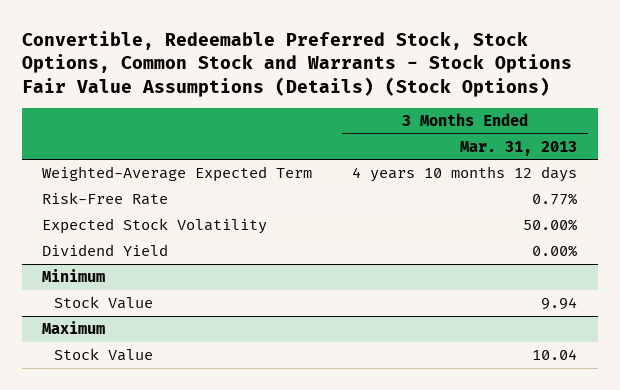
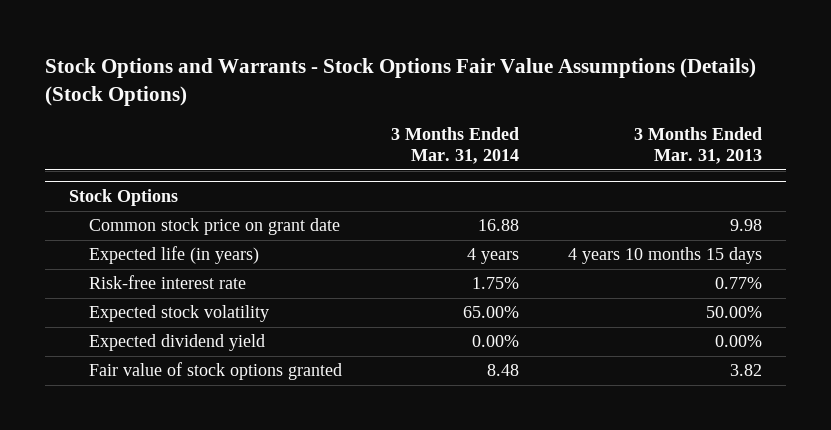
- Convertible, Redeemable Preferred Stock, Stock Options, Common Stock and Warrants - Stock Options Fair Value Assumptions (Details) (Stock Options)
+ Stock Options and Warrants - Stock Options Fair Value Assumptions (Details) (Stock Options)
- | 3 Months Ended Mar. 31, 2013
+ | 3 Months Ended Mar. 31, 2014 | 3 Months Ended Mar. 31, 2013
- Weighted-Average Expected Term | 4 years 10 months 12 days
- Risk-Free Rate | 0.77%
- Expected Stock Volatility | 50.00%
- Dividend Yield | 0.00%
- Minimum
- Stock Value | 9.94
- Maximum
- Stock Value | 10.04
+ Stock Options
+ Common stock price on grant date | 16.88 | 9.98
+ Expected life (in years) | 4 years | 4 years 10 months 15 days
+ Risk-free interest rate | 1.75% | 0.77%
+ Expected stock volatility | 65.00% | 50.00%
+ Expected dividend yield | 0.00% | 0.00%
+ Fair value of stock options granted | 8.48 | 3.82

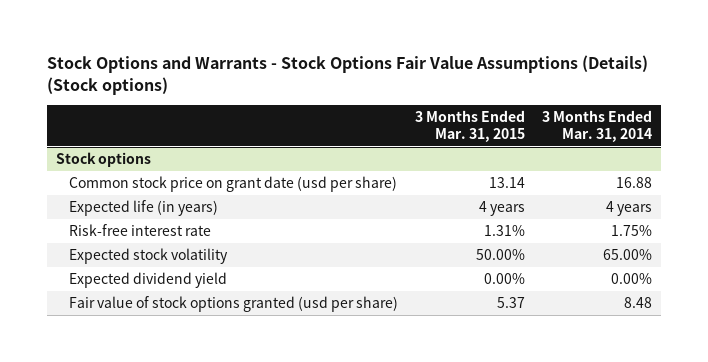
- Stock Options and Warrants - Stock Options Fair Value Assumptions (Details) (Stock Options)
+ Stock Options and Warrants - Stock Options Fair Value Assumptions (Details) (Stock options)
- | 3 Months Ended Mar. 31, 2014 | 3 Months Ended Mar. 31, 2013
+ | 3 Months Ended Mar. 31, 2015 | 3 Months Ended Mar. 31, 2014
- Stock Options
- Common stock price on grant date | 16.88 | 9.98
+ Stock options
+ Common stock price on grant date (usd per share) | 13.14 | 16.88
- Fair value of stock options granted | 8.48 | 3.82
+ Fair value of stock options granted (usd per share) | 5.37 | 8.48

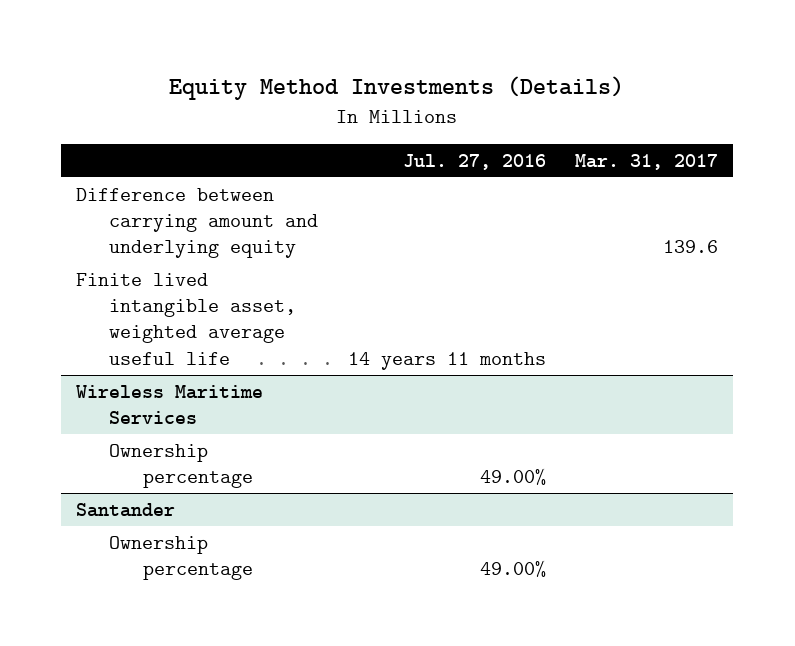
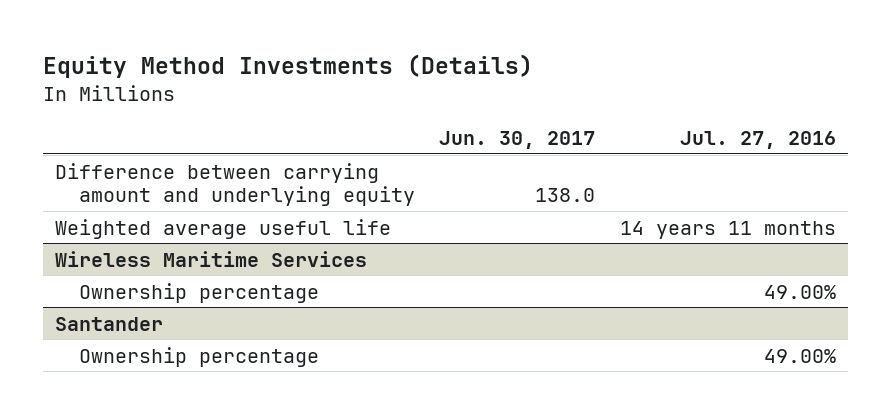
- | Jul. 27, 2016 | Mar. 31, 2017
+ | Jun. 30, 2017 | Jul. 27, 2016
- Finite lived intangible asset, weighted average useful life | 14 years 11 months |
+ Weighted average useful life | | 14 years 11 months

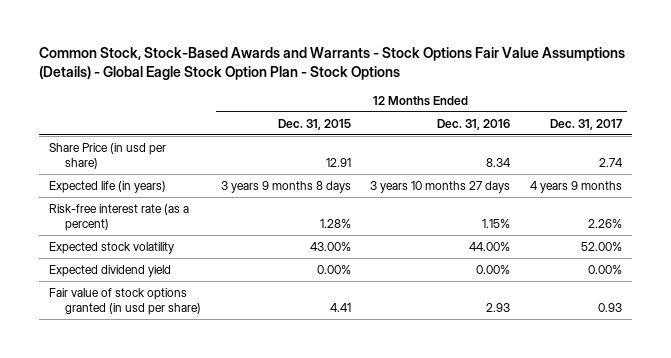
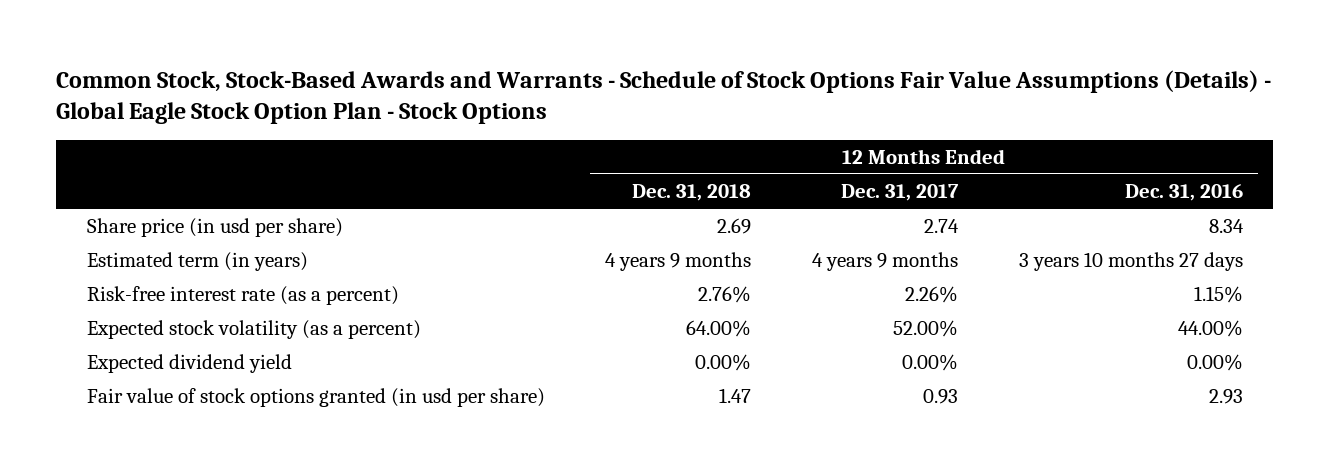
- Common Stock, Stock-Based Awards and Warrants - Stock Options Fair Value Assumptions (Details) - Global Eagle Stock Option Plan - Stock Options
+ Common Stock, Stock-Based Awards and Warrants - Schedule of Stock Options Fair Value Assumptions (Details) - Global Eagle Stock Option Plan - Stock Options
- | 12 Months Ended Dec. 31, 2015 | 12 Months Ended Dec. 31, 2016 | 12 Months Ended Dec. 31, 2017
+ | 12 Months Ended Dec. 31, 2018 | 12 Months Ended Dec. 31, 2017 | 12 Months Ended Dec. 31, 2016
- Share Price (in usd per share) | 12.91 | 8.34 | 2.74
- Expected life (in years) | 3 years 9 months 8 days | 3 years 10 months 27 days | 4 years 9 months
+ Share price (in usd per share) | 2.69 | 2.74 | 8.34
+ Estimated term (in years) | 4 years 9 months | 4 years 9 months | 3 years 10 months 27 days
- Expected stock volatility | 43.00% | 44.00% | 52.00%
+ Expected stock volatility (as a percent) | 64.00% | 52.00% | 44.00%

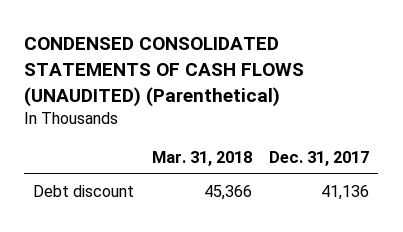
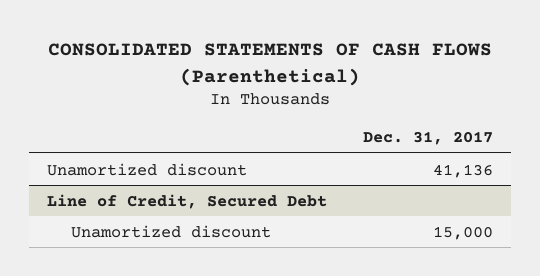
- CONDENSED CONSOLIDATED STATEMENTS OF CASH FLOWS (UNAUDITED) (Parenthetical)
+ CONSOLIDATED STATEMENTS OF CASH FLOWS (Parenthetical)
- | Mar. 31, 2018 | Dec. 31, 2017
+ | Dec. 31, 2017
- Debt discount | 45,366 | 41,136
+ Unamortized discount | 41,136
+ Line of Credit, Secured Debt
+ Unamortized discount | 15,000

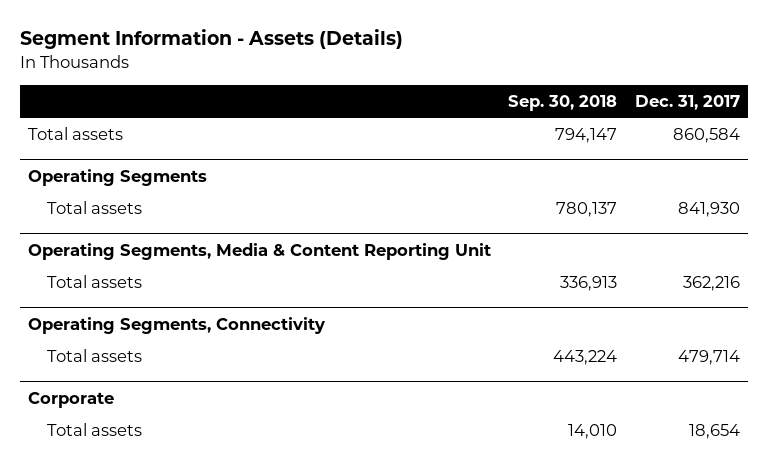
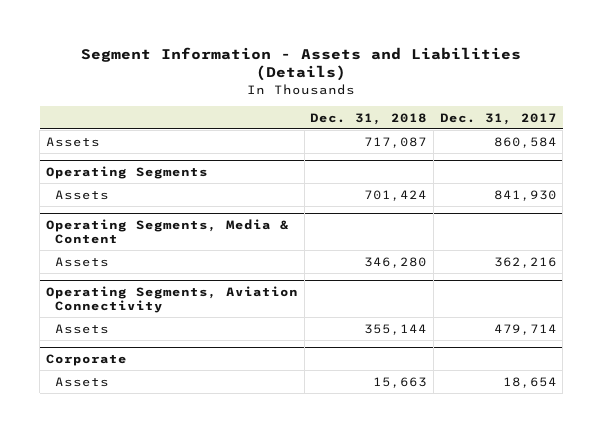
- Segment Information - Assets (Details)
+ Segment Information - Assets and Liabilities (Details)
- | Sep. 30, 2018 | Dec. 31, 2017
+ | Dec. 31, 2018 | Dec. 31, 2017
- Total assets | 794,147 | 860,584
+ Assets | 717,087 | 860,584
@ Operating Segments
- Total assets | 780,137 | 841,930
- Operating Segments, Media & Content Reporting Unit
- Total assets | 336,913 | 362,216
- Operating Segments, Connectivity
- Total assets | 443,224 | 479,714
@ Operating Segments
+ Assets | 701,424 | 841,930
+ Operating Segments, Media & Content
+ Assets | 346,280 | 362,216
+ Operating Segments, Aviation Connectivity
+ Assets | 355,144 | 479,714
@ Corporate
- Total assets | 14,010 | 18,654
+ Assets | 15,663 | 18,654

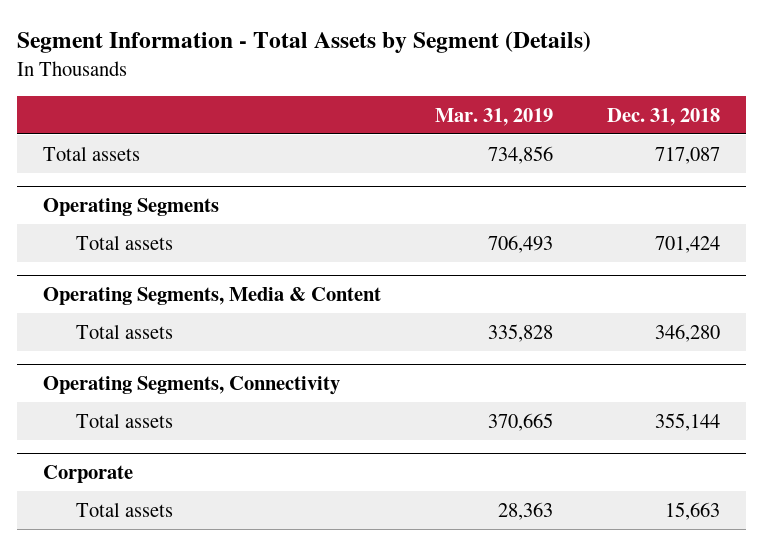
- Segment Information - Assets and Liabilities (Details)
+ Segment Information - Total Assets by Segment (Details)
- | Dec. 31, 2018 | Dec. 31, 2017
+ | Mar. 31, 2019 | Dec. 31, 2018
- Assets | 717,087 | 860,584
+ Total assets | 734,856 | 717,087
@ Operating Segments
- Assets | 701,424 | 841,930
+ Total assets | 706,493 | 701,424
@ Operating Segments, Media & Content
- Assets | 346,280 | 362,216
- Operating Segments, Aviation Connectivity
- Assets | 355,144 | 479,714
@ Operating Segments, Media & Content
+ Total assets | 335,828 | 346,280
+ Operating Segments, Connectivity
+ Total assets | 370,665 | 355,144
@ Corporate
- Assets | 15,663 | 18,654
+ Total assets | 28,363 | 15,663

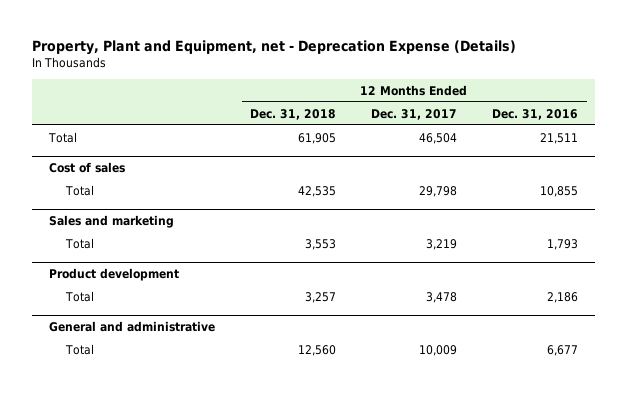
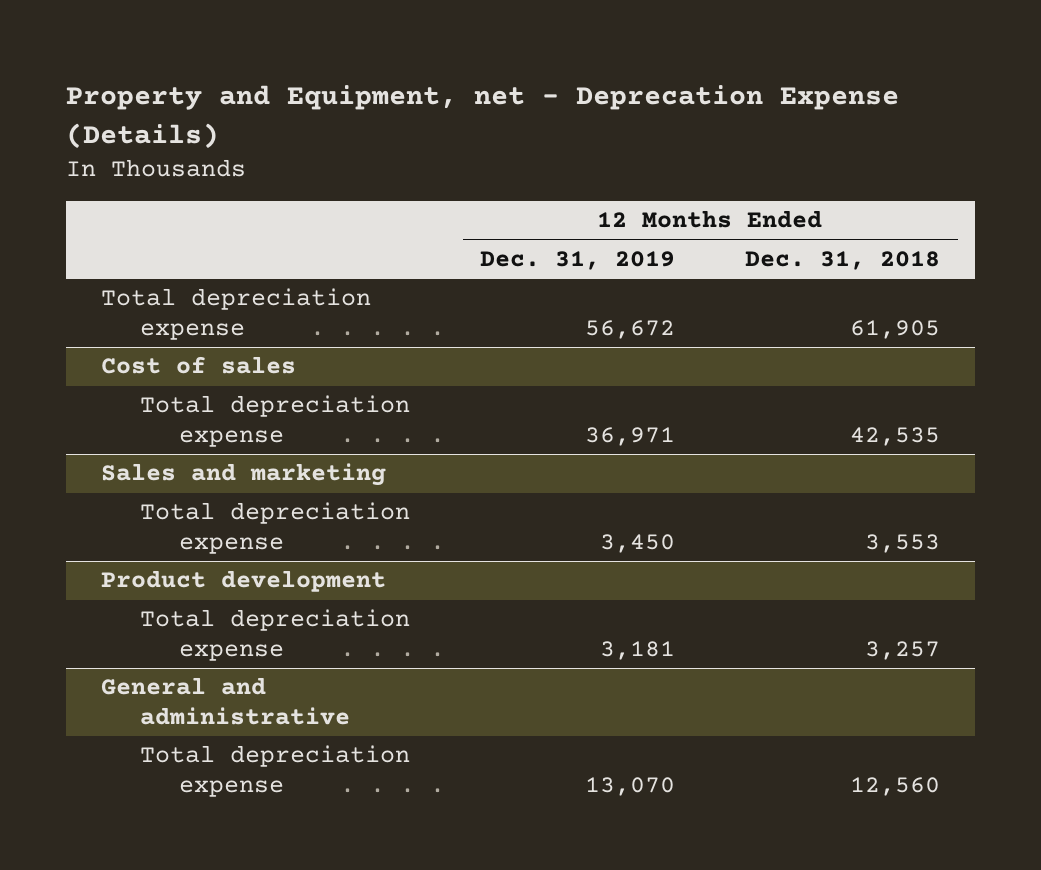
- Property, Plant and Equipment, net - Deprecation Expense (Details)
+ Property and Equipment, net - Deprecation Expense (Details)
- | 12 Months Ended Dec. 31, 2018 | 12 Months Ended Dec. 31, 2017 | 12 Months Ended Dec. 31, 2016
+ | 12 Months Ended Dec. 31, 2019 | 12 Months Ended Dec. 31, 2018
- Total | 61,905 | 46,504 | 21,511
+ Total depreciation expense | 56,672 | 61,905
@ Cost of sales
- Total | 42,535 | 29,798 | 10,855
+ Total depreciation expense | 36,971 | 42,535
@ Sales and marketing
- Total | 3,553 | 3,219 | 1,793
+ Total depreciation expense | 3,450 | 3,553
@ Product development
- Total | 3,257 | 3,478 | 2,186
+ Total depreciation expense | 3,181 | 3,257
@ General and administrative
- Total | 12,560 | 10,009 | 6,677
+ Total depreciation expense | 13,070 | 12,560

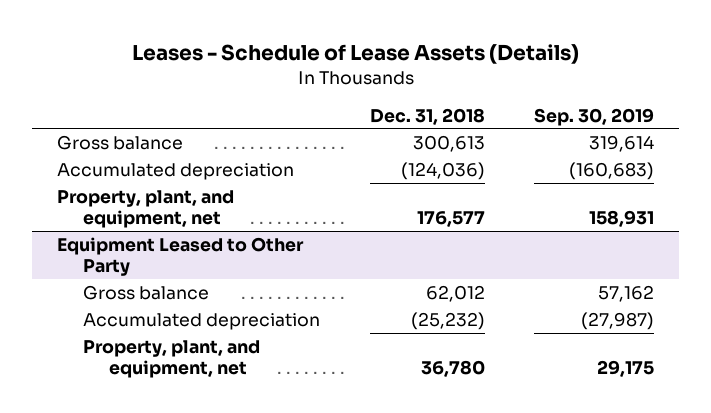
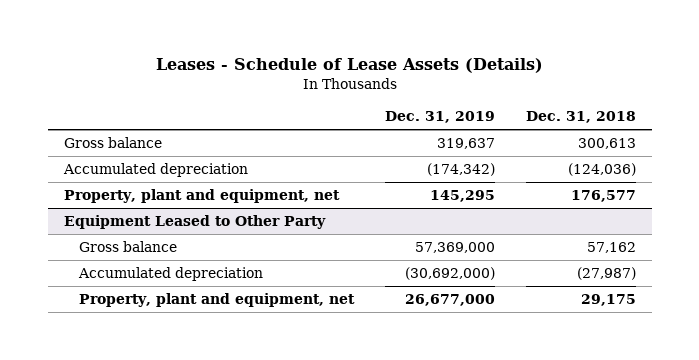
- | Dec. 31, 2018 | Sep. 30, 2019
+ | Dec. 31, 2019 | Dec. 31, 2018
- Property, plant, and equipment, net | 176,577 | 158,931
+ Property, plant and equipment, net | 145,295 | 176,577
@ Equipment Leased to Other Party
- Gross balance | 62,012 | 57,162
- Accumulated depreciation | (25,232) | (27,987)
- Property, plant, and equipment, net | 36,780 | 29,175
+ Gross balance | 57,369,000 | 57,162
+ Accumulated depreciation | (30,692,000) | (27,987)
+ Property, plant and equipment, net | 26,677,000 | 29,175

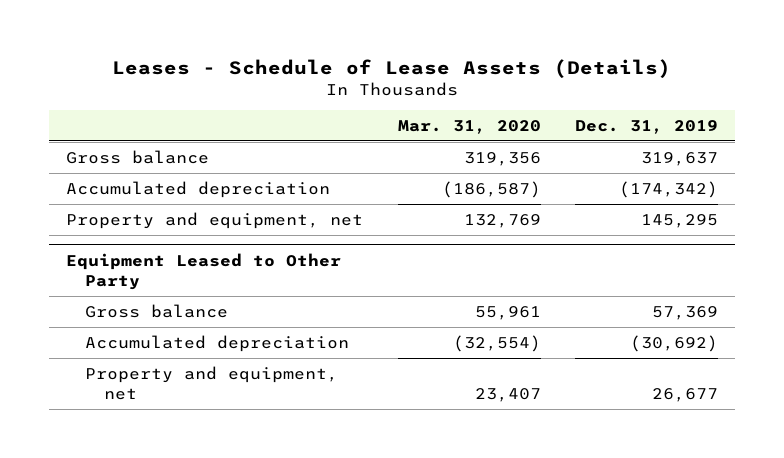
- | Dec. 31, 2019 | Dec. 31, 2018
+ | Mar. 31, 2020 | Dec. 31, 2019
- Property, plant and equipment, net | 145,295 | 176,577
+ Property and equipment, net | 132,769 | 145,295
@ Equipment Leased to Other Party
- Gross balance | 57,369,000 | 57,162
- Accumulated depreciation | (30,692,000) | (27,987)
- Property, plant and equipment, net | 26,677,000 | 29,175
+ Gross balance | 55,961 | 57,369
+ Accumulated depreciation | (32,554) | (30,692)
+ Property and equipment, net | 23,407 | 26,677

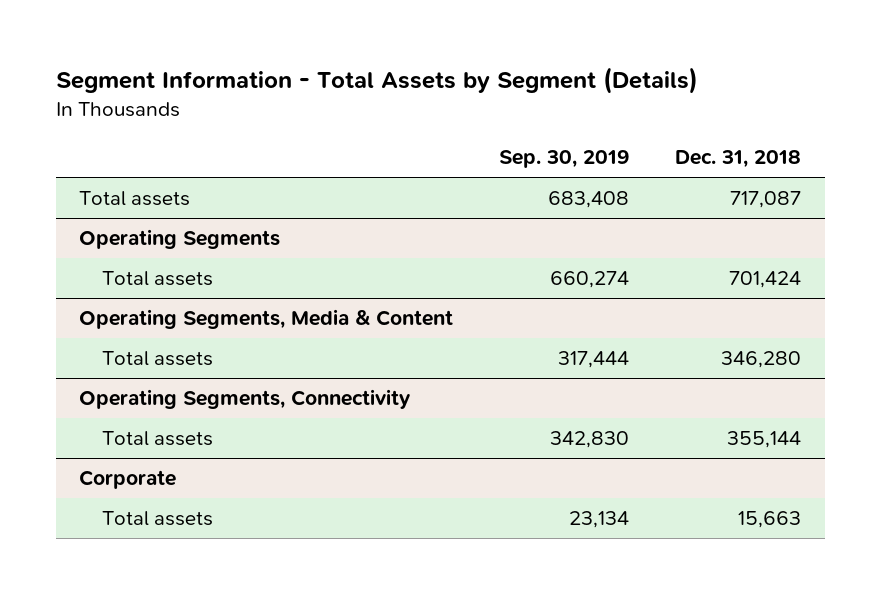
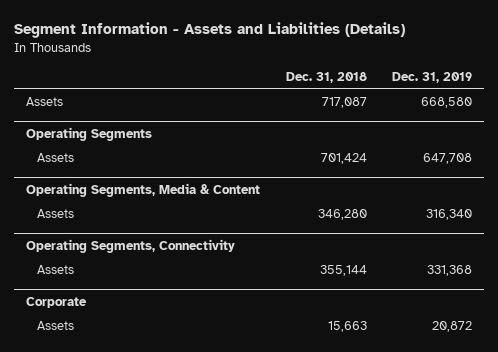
- Segment Information - Total Assets by Segment (Details)
+ Segment Information - Assets and Liabilities (Details)
- | Sep. 30, 2019 | Dec. 31, 2018
+ | Dec. 31, 2018 | Dec. 31, 2019
- Total assets | 683,408 | 717,087
+ Assets | 717,087 | 668,580
@ Operating Segments
- Total assets | 660,274 | 701,424
+ Assets | 701,424 | 647,708
@ Operating Segments, Media & Content
- Total assets | 317,444 | 346,280
+ Assets | 346,280 | 316,340
@ Operating Segments, Connectivity
- Total assets | 342,830 | 355,144
+ Assets | 355,144 | 331,368
@ Corporate
- Total assets | 23,134 | 15,663
+ Assets | 15,663 | 20,872

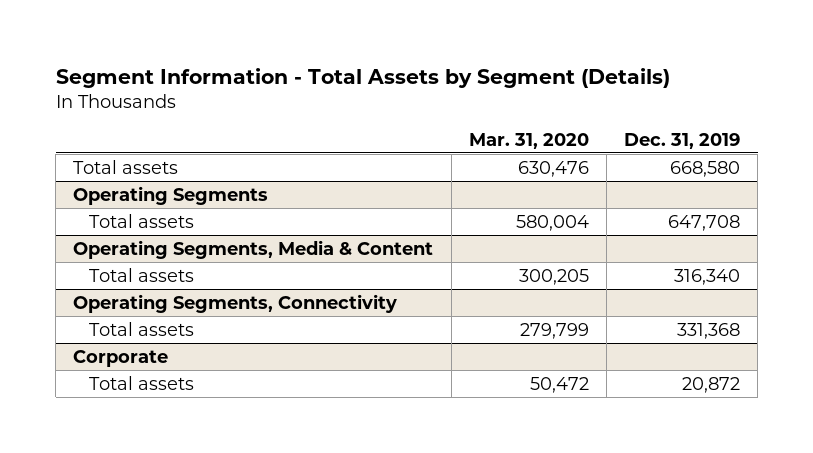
- Segment Information - Assets and Liabilities (Details)
+ Segment Information - Total Assets by Segment (Details)
- | Dec. 31, 2018 | Dec. 31, 2019
+ | Mar. 31, 2020 | Dec. 31, 2019
- Assets | 717,087 | 668,580
+ Total assets | 630,476 | 668,580
@ Operating Segments
- Assets | 701,424 | 647,708
+ Total assets | 580,004 | 647,708
@ Operating Segments, Media & Content
- Assets | 346,280 | 316,340
+ Total assets | 300,205 | 316,340
@ Operating Segments, Connectivity
- Assets | 355,144 | 331,368
+ Total assets | 279,799 | 331,368
@ Corporate
- Assets | 15,663 | 20,872
+ Total assets | 50,472 | 20,872

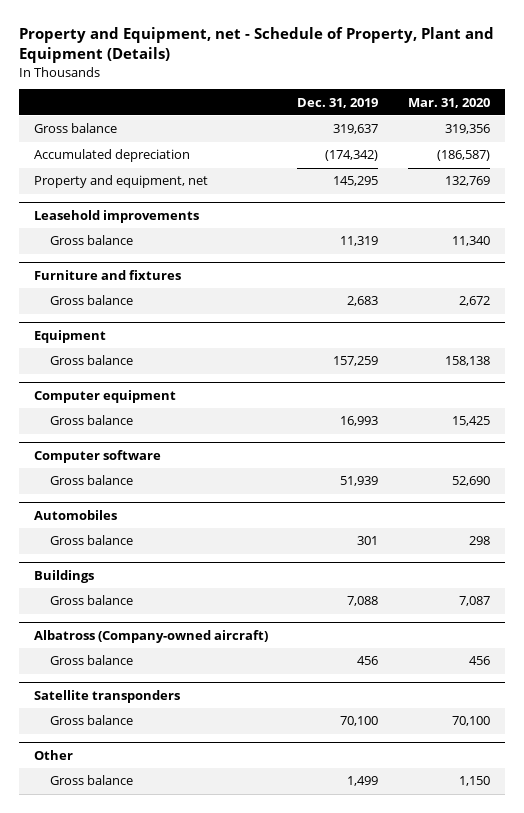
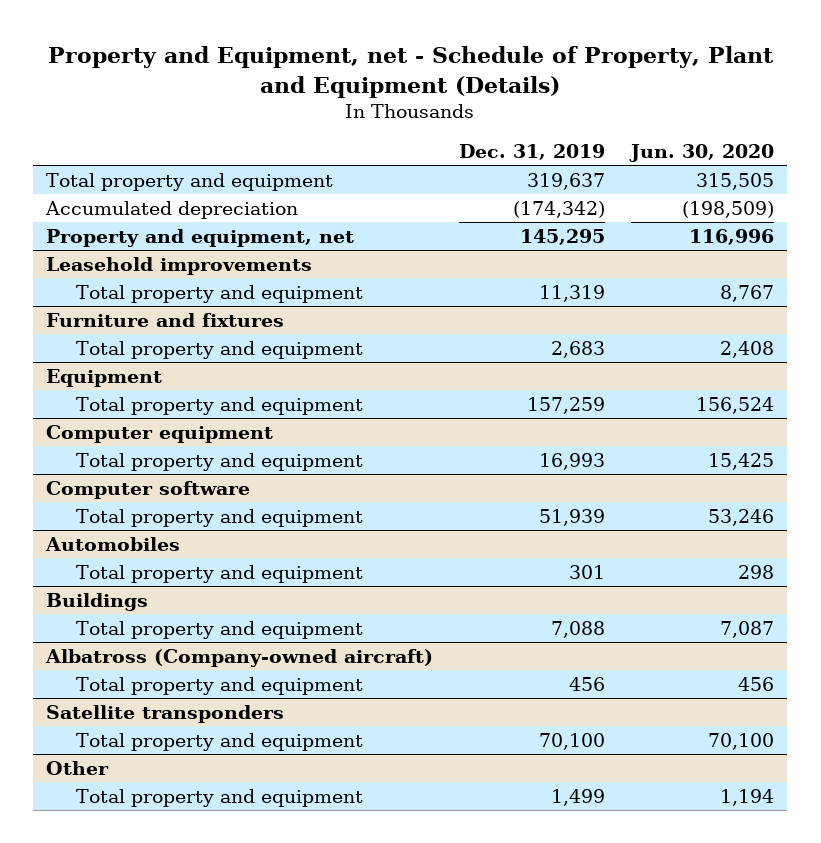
- | Dec. 31, 2019 | Mar. 31, 2020
+ | Dec. 31, 2019 | Jun. 30, 2020
- Gross balance | 319,637 | 319,356
+ Total property and equipment | 319,637 | 315,505
@ Leasehold improvements
- Gross balance | 11,319 | 11,340
+ Total property and equipment | 11,319 | 8,767
@ Furniture and fixtures
- Gross balance | 2,683 | 2,672
+ Total property and equipment | 2,683 | 2,408
@ Equipment
- Gross balance | 157,259 | 158,138
+ Total property and equipment | 157,259 | 156,524
@ Computer equipment
- Gross balance | 16,993 | 15,425
+ Total property and equipment | 16,993 | 15,425
@ Computer software
- Gross balance | 51,939 | 52,690
+ Total property and equipment | 51,939 | 53,246
@ Automobiles
- Gross balance | 301 | 298
+ Total property and equipment | 301 | 298
@ Buildings
- Gross balance | 7,088 | 7,087
+ Total property and equipment | 7,088 | 7,087
@ Albatross (Company-owned aircraft)
- Gross balance | 456 | 456
+ Total property and equipment | 456 | 456
@ Satellite transponders
- Gross balance | 70,100 | 70,100
+ Total property and equipment | 70,100 | 70,100
@ Other
- Gross balance | 1,499 | 1,150
+ Total property and equipment | 1,499 | 1,194

